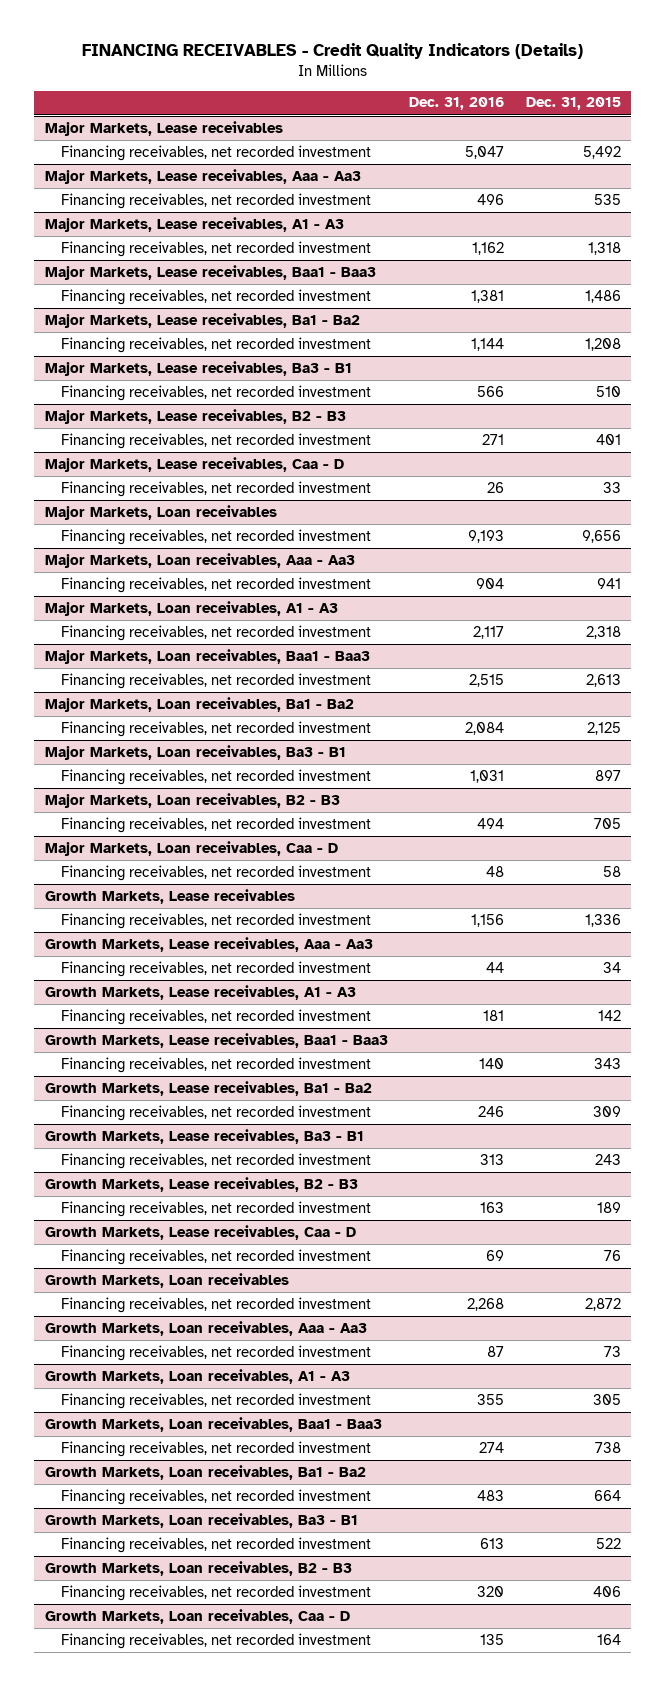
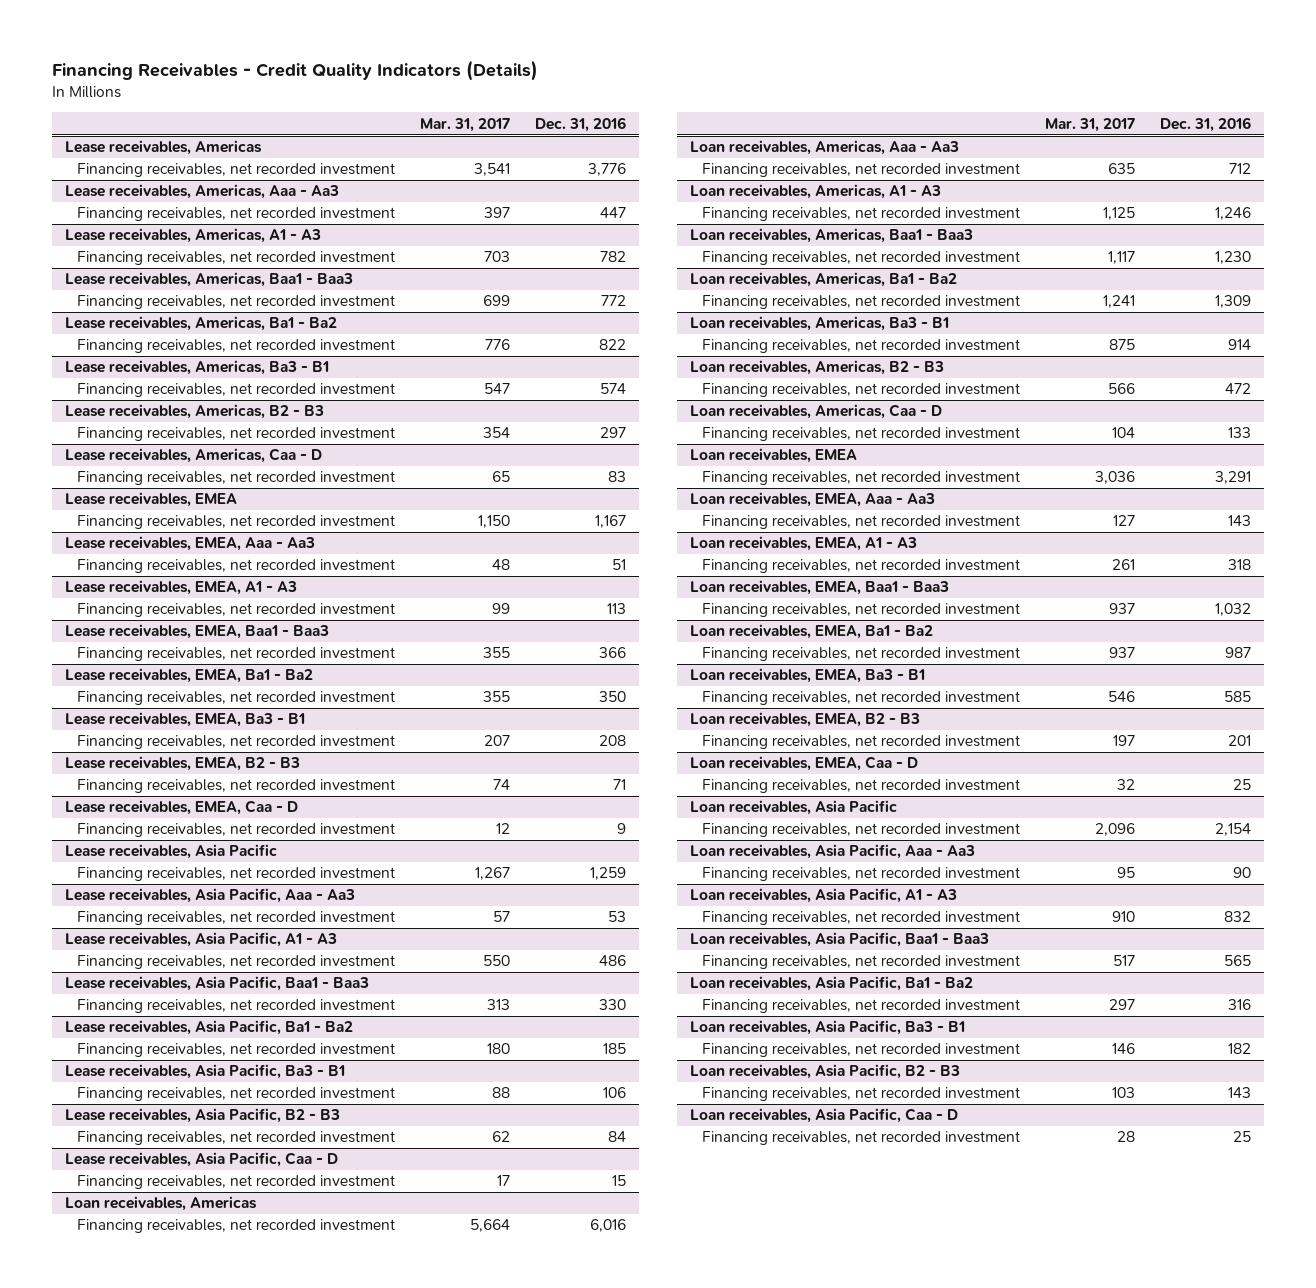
- FINANCING RECEIVABLES - Credit Quality Indicators (Details)
+ Financing Receivables - Credit Quality Indicators (Details)
- | Dec. 31, 2016 | Dec. 31, 2015
+ | Mar. 31, 2017 | Dec. 31, 2016
- Major Markets, Lease receivables
- Financing receivables, net recorded investment | 5,047 | 5,492
- Major Markets, Lease receivables, Aaa - Aa3
- Financing receivables, net recorded investment | 496 | 535
- Major Markets, Lease receivables, A1 - A3
- Financing receivables, net recorded investment | 1,162 | 1,318
- Major Markets, Lease receivables, Baa1 - Baa3
- Financing receivables, net recorded investment | 1,381 | 1,486
- Major Markets, Lease receivables, Ba1 - Ba2
- Financing receivables, net recorded investment | 1,144 | 1,208
- Major Markets, Lease receivables, Ba3 - B1
- Financing receivables, net recorded investment | 566 | 510
- Major Markets, Lease receivables, B2 - B3
- Financing receivables, net recorded investment | 271 | 401
- Major Markets, Lease receivables, Caa - D
- Financing receivables, net recorded investment | 26 | 33
- Major Markets, Loan receivables
- Financing receivables, net recorded investment | 9,193 | 9,656
- Major Markets, Loan receivables, Aaa - Aa3
- Financing receivables, net recorded investment | 904 | 941
- Major Markets, Loan receivables, A1 - A3
- Financing receivables, net recorded investment | 2,117 | 2,318
- Major Markets, Loan receivables, Baa1 - Baa3
- Financing receivables, net recorded investment | 2,515 | 2,613
- Major Markets, Loan receivables, Ba1 - Ba2
- Financing receivables, net recorded investment | 2,084 | 2,125
- Major Markets, Loan receivables, Ba3 - B1
- Financing receivables, net recorded investment | 1,031 | 897
- Major Markets, Loan receivables, B2 - B3
- Financing receivables, net recorded investment | 494 | 705
- Major Markets, Loan receivables, Caa - D
- Financing receivables, net recorded investment | 48 | 58
- Growth Markets, Lease receivables
- Financing receivables, net recorded investment | 1,156 | 1,336
- Growth Markets, Lease receivables, Aaa - Aa3
- Financing receivables, net recorded investment | 44 | 34
- Growth Markets, Lease receivables, A1 - A3
- Financing receivables, net recorded investment | 181 | 142
- Growth Markets, Lease receivables, Baa1 - Baa3
- Financing receivables, net recorded investment | 140 | 343
- Growth Markets, Lease receivables, Ba1 - Ba2
- Financing receivables, net recorded investment | 246 | 309
- Growth Markets, Lease receivables, Ba3 - B1
- Financing receivables, net recorded investment | 313 | 243
- Growth Markets, Lease receivables, B2 - B3
- Financing receivables, net recorded investment | 163 | 189
- Growth Markets, Lease receivables, Caa - D
- Financing receivables, net recorded investment | 69 | 76
- Growth Markets, Loan receivables
- Financing receivables, net recorded investment | 2,268 | 2,872
- Growth Markets, Loan receivables, Aaa - Aa3
- Financing receivables, net recorded investment | 87 | 73
- Growth Markets, Loan receivables, A1 - A3
- Financing receivables, net recorded investment | 355 | 305
- Growth Markets, Loan receivables, Baa1 - Baa3
- Financing receivables, net recorded investment | 274 | 738
- Growth Markets, Loan receivables, Ba1 - Ba2
- Financing receivables, net recorded investment | 483 | 664
- Growth Markets, Loan receivables, Ba3 - B1
- Financing receivables, net recorded investment | 613 | 522
- Growth Markets, Loan receivables, B2 - B3
- Financing receivables, net recorded investment | 320 | 406
- Growth Markets, Loan receivables, Caa - D
- Financing receivables, net recorded investment | 135 | 164
+ Lease receivables, Americas
+ Financing receivables, net recorded investment | 3,541 | 3,776
+ Lease receivables, Americas, Aaa - Aa3
+ Financing receivables, net recorded investment | 397 | 447
+ Lease receivables, Americas, A1 - A3
+ Financing receivables, net recorded investment | 703 | 782
+ Lease receivables, Americas, Baa1 - Baa3
+ Financing receivables, net recorded investment | 699 | 772
+ Lease receivables, Americas, Ba1 - Ba2
+ Financing receivables, net recorded investment | 776 | 822
+ Lease receivables, Americas, Ba3 - B1
+ Financing receivables, net recorded investment | 547 | 574
+ Lease receivables, Americas, B2 - B3
+ Financing receivables, net recorded investment | 354 | 297
+ Lease receivables, Americas, Caa - D
+ Financing receivables, net recorded investment | 65 | 83
+ Lease receivables, EMEA
+ Financing receivables, net recorded investment | 1,150 | 1,167
+ Lease receivables, EMEA, Aaa - Aa3
+ Financing receivables, net recorded investment | 48 | 51
+ Lease receivables, EMEA, A1 - A3
+ Financing receivables, net recorded investment | 99 | 113
+ Lease receivables, EMEA, Baa1 - Baa3
+ Financing receivables, net recorded investment | 355 | 366
+ Lease receivables, EMEA, Ba1 - Ba2
+ Financing receivables, net recorded investment | 355 | 350
+ Lease receivables, EMEA, Ba3 - B1
+ Financing receivables, net recorded investment | 207 | 208
+ Lease receivables, EMEA, B2 - B3
+ Financing receivables, net recorded investment | 74 | 71
+ Lease receivables, EMEA, Caa - D
+ Financing receivables, net recorded investment | 12 | 9
+ Lease receivables, Asia Pacific
+ Financing receivables, net recorded investment | 1,267 | 1,259
+ Lease receivables, Asia Pacific, Aaa - Aa3
+ Financing receivables, net recorded investment | 57 | 53
+ Lease receivables, Asia Pacific, A1 - A3
+ Financing receivables, net recorded investment | 550 | 486
+ Lease receivables, Asia Pacific, Baa1 - Baa3
+ Financing receivables, net recorded investment | 313 | 330
+ Lease receivables, Asia Pacific, Ba1 - Ba2
+ Financing receivables, net recorded investment | 180 | 185
+ Lease receivables, Asia Pacific, Ba3 - B1
+ Financing receivables, net recorded investment | 88 | 106
+ Lease receivables, Asia Pacific, B2 - B3
+ Financing receivables, net recorded investment | 62 | 84
+ Lease receivables, Asia Pacific, Caa - D
+ Financing receivables, net recorded investment | 17 | 15
+ Loan receivables, Americas
+ Financing receivables, net recorded investment | 5,664 | 6,016
+ Loan receivables, Americas, Aaa - Aa3
+ Financing receivables, net recorded investment | 635 | 712
+ Loan receivables, Americas, A1 - A3
+ Financing receivables, net recorded investment | 1,125 | 1,246
+ Loan receivables, Americas, Baa1 - Baa3
+ Financing receivables, net recorded investment | 1,117 | 1,230
+ Loan receivables, Americas, Ba1 - Ba2
+ Financing receivables, net recorded investment | 1,241 | 1,309
+ Loan receivables, Americas, Ba3 - B1
+ Financing receivables, net recorded investment | 875 | 914
+ Loan receivables, Americas, B2 - B3
+ Financing receivables, net recorded investment | 566 | 472
+ Loan receivables, Americas, Caa - D
+ Financing receivables, net recorded investment | 104 | 133
+ Loan receivables, EMEA
+ Financing receivables, net recorded investment | 3,036 | 3,291
+ Loan receivables, EMEA, Aaa - Aa3
+ Financing receivables, net recorded investment | 127 | 143
+ Loan receivables, EMEA, A1 - A3
+ Financing receivables, net recorded investment | 261 | 318
+ Loan receivables, EMEA, Baa1 - Baa3
+ Financing receivables, net recorded investment | 937 | 1,032
+ Loan receivables, EMEA, Ba1 - Ba2
+ Financing receivables, net recorded investment | 937 | 987
+ Loan receivables, EMEA, Ba3 - B1
+ Financing receivables, net recorded investment | 546 | 585
+ Loan receivables, EMEA, B2 - B3
+ Financing receivables, net recorded investment | 197 | 201
+ Loan receivables, EMEA, Caa - D
+ Financing receivables, net recorded investment | 32 | 25
+ Loan receivables, Asia Pacific
+ Financing receivables, net recorded investment | 2,096 | 2,154
+ Loan receivables, Asia Pacific, Aaa - Aa3
+ Financing receivables, net recorded investment | 95 | 90
+ Loan receivables, Asia Pacific, A1 - A3
+ Financing receivables, net recorded investment | 910 | 832
+ Loan receivables, Asia Pacific, Baa1 - Baa3
+ Financing receivables, net recorded investment | 517 | 565
+ Loan receivables, Asia Pacific, Ba1 - Ba2
+ Financing receivables, net recorded investment | 297 | 316
+ Loan receivables, Asia Pacific, Ba3 - B1
+ Financing receivables, net recorded investment | 146 | 182
+ Loan receivables, Asia Pacific, B2 - B3
+ Financing receivables, net recorded investment | 103 | 143
+ Loan receivables, Asia Pacific, Caa - D
+ Financing receivables, net recorded investment | 28 | 25

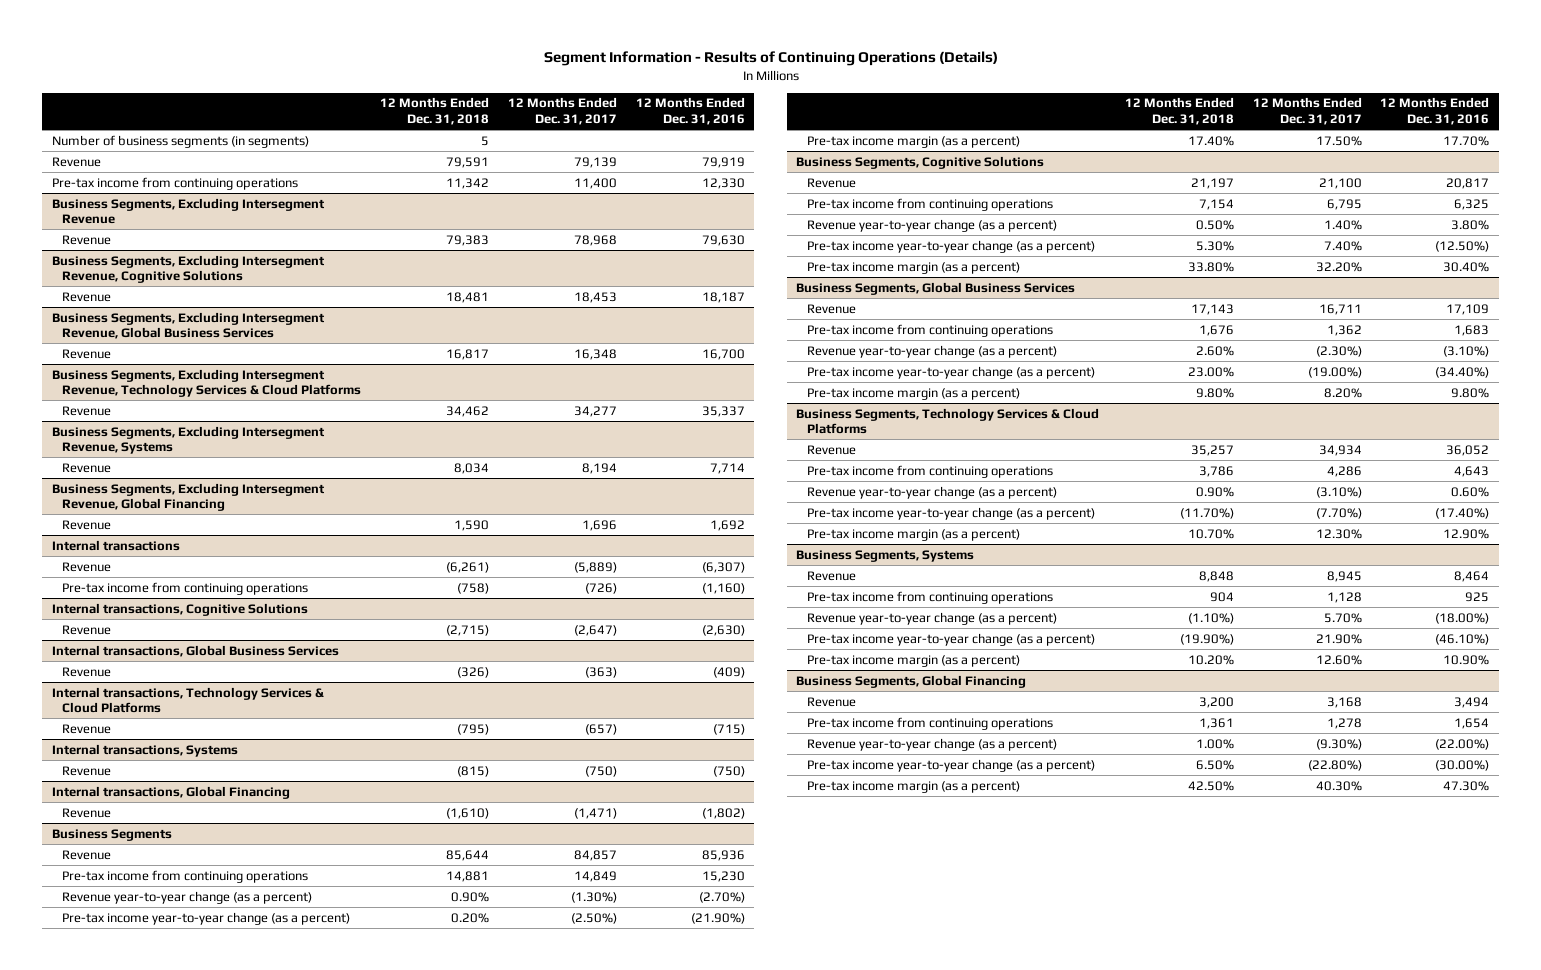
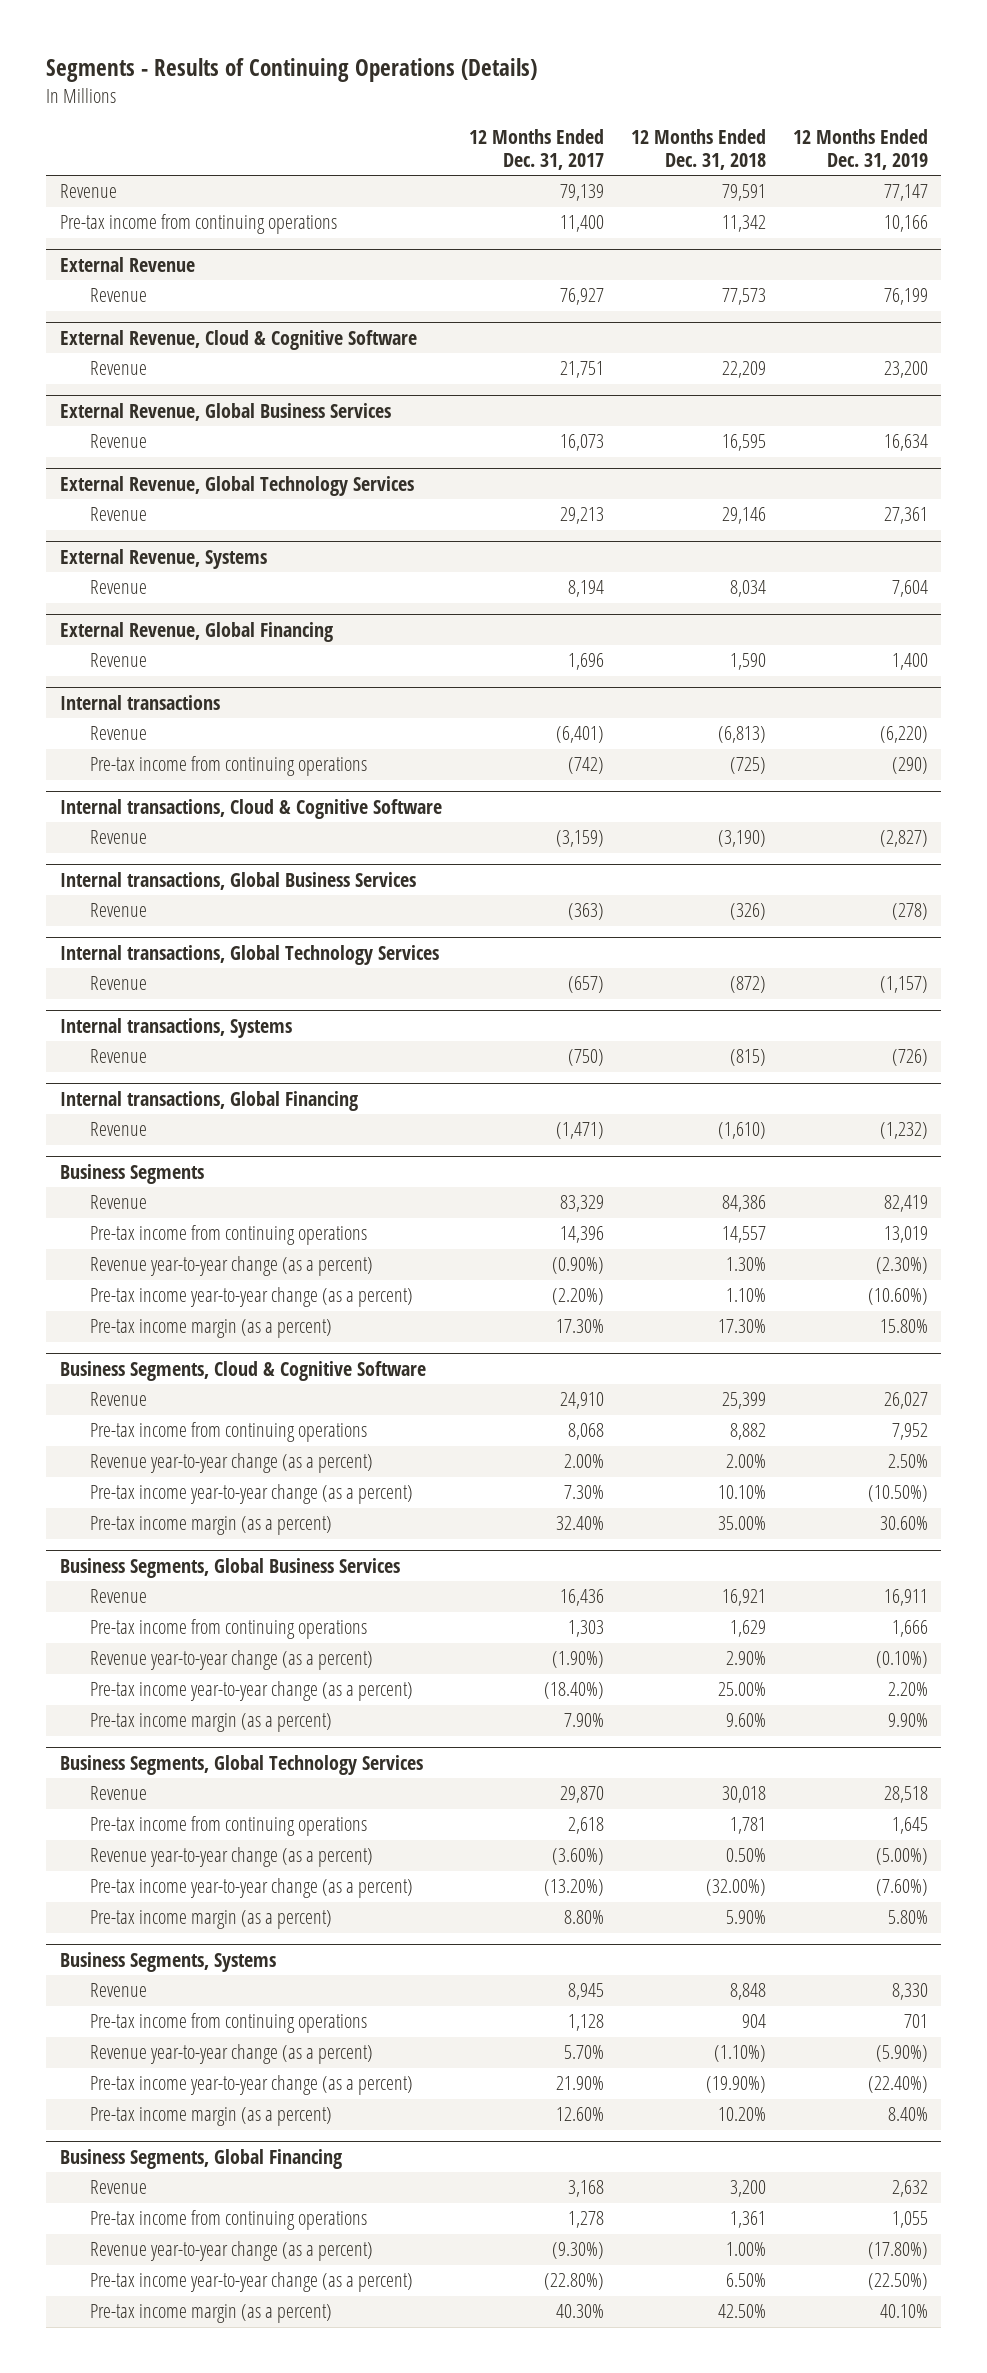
- Segment Information - Results of Continuing Operations (Details)
+ Segments - Results of Continuing Operations (Details)
- | 12 Months Ended Dec. 31, 2018 | 12 Months Ended Dec. 31, 2017 | 12 Months Ended Dec. 31, 2016
+ | 12 Months Ended Dec. 31, 2017 | 12 Months Ended Dec. 31, 2018 | 12 Months Ended Dec. 31, 2019
- Number of business segments (in segments) | 5 | |
- Business Segments, Excluding Intersegment Revenue
- Revenue | 79,383 | 78,968 | 79,630
- Business Segments, Excluding Intersegment Revenue, Cognitive Solutions
- Revenue | 18,481 | 18,453 | 18,187
- Business Segments, Excluding Intersegment Revenue, Global Business Services
- Revenue | 16,817 | 16,348 | 16,700
- Business Segments, Excluding Intersegment Revenue, Technology Services & Cloud Platforms
- Revenue | 34,462 | 34,277 | 35,337
- Business Segments, Excluding Intersegment Revenue, Systems
+ External Revenue
+ Revenue | 76,927 | 77,573 | 76,199
+ External Revenue, Cloud & Cognitive Software
+ Revenue | 21,751 | 22,209 | 23,200
+ External Revenue, Global Business Services
+ Revenue | 16,073 | 16,595 | 16,634
+ External Revenue, Global Technology Services
+ Revenue | 29,213 | 29,146 | 27,361
+ External Revenue, Systems
- Business Segments, Excluding Intersegment Revenue, Global Financing
+ External Revenue, Global Financing
@ Internal transactions
- Revenue | (6,261) | (5,889) | (6,307)
- Pre-tax income from continuing operations | (758) | (726) | (1,160)
- Internal transactions, Cognitive Solutions
- Revenue | (2,715) | (2,647) | (2,630)
@ Internal transactions
+ Revenue | (6,401) | (6,813) | (6,220)
+ Pre-tax income from continuing operations | (742) | (725) | (290)
+ Internal transactions, Cloud & Cognitive Software
+ Revenue | (3,159) | (3,190) | (2,827)
- Internal transactions, Technology Services & Cloud Platforms
- Revenue | (795) | (657) | (715)
+ Internal transactions, Global Technology Services
+ Revenue | (657) | (872) | (1,157)
@ Business Segments
- Revenue | 85,644 | 84,857 | 85,936
- Pre-tax income from continuing operations | 14,881 | 14,849 | 15,230
- Revenue year-to-year change (as a percent) | 0.90% | (1.30%) | (2.70%)
- Pre-tax income year-to-year change (as a percent) | 0.20% | (2.50%) | (21.90%)
- Pre-tax income margin (as a percent) | 17.40% | 17.50% | 17.70%
- Business Segments, Cognitive Solutions
- Revenue | 21,197 | 21,100 | 20,817
- Pre-tax income from continuing operations | 7,154 | 6,795 | 6,325
- Revenue year-to-year change (as a percent) | 0.50% | 1.40% | 3.80%
- Pre-tax income year-to-year change (as a percent) | 5.30% | 7.40% | (12.50%)
- Pre-tax income margin (as a percent) | 33.80% | 32.20% | 30.40%
@ Business Segments
+ Revenue | 83,329 | 84,386 | 82,419
+ Pre-tax income from continuing operations | 14,396 | 14,557 | 13,019
+ Revenue year-to-year change (as a percent) | (0.90%) | 1.30% | (2.30%)
+ Pre-tax income year-to-year change (as a percent) | (2.20%) | 1.10% | (10.60%)
+ Pre-tax income margin (as a percent) | 17.30% | 17.30% | 15.80%
+ Business Segments, Cloud & Cognitive Software
+ Revenue | 24,910 | 25,399 | 26,027
+ Pre-tax income from continuing operations | 8,068 | 8,882 | 7,952
+ Revenue year-to-year change (as a percent) | 2.00% | 2.00% | 2.50%
+ Pre-tax income year-to-year change (as a percent) | 7.30% | 10.10% | (10.50%)
+ Pre-tax income margin (as a percent) | 32.40% | 35.00% | 30.60%
@ Business Segments, Global Business Services
- Revenue | 17,143 | 16,711 | 17,109
- Pre-tax income from continuing operations | 1,676 | 1,362 | 1,683
- Revenue year-to-year change (as a percent) | 2.60% | (2.30%) | (3.10%)
- Pre-tax income year-to-year change (as a percent) | 23.00% | (19.00%) | (34.40%)
- Pre-tax income margin (as a percent) | 9.80% | 8.20% | 9.80%
- Business Segments, Technology Services & Cloud Platforms
- Revenue | 35,257 | 34,934 | 36,052
- Pre-tax income from continuing operations | 3,786 | 4,286 | 4,643
- Revenue year-to-year change (as a percent) | 0.90% | (3.10%) | 0.60%
- Pre-tax income year-to-year change (as a percent) | (11.70%) | (7.70%) | (17.40%)
- Pre-tax income margin (as a percent) | 10.70% | 12.30% | 12.90%
@ Business Segments, Global Business Services
+ Revenue | 16,436 | 16,921 | 16,911
+ Pre-tax income from continuing operations | 1,303 | 1,629 | 1,666
+ Revenue year-to-year change (as a percent) | (1.90%) | 2.90% | (0.10%)
+ Pre-tax income year-to-year change (as a percent) | (18.40%) | 25.00% | 2.20%
+ Pre-tax income margin (as a percent) | 7.90% | 9.60% | 9.90%
+ Business Segments, Global Technology Services
+ Revenue | 29,870 | 30,018 | 28,518
+ Pre-tax income from continuing operations | 2,618 | 1,781 | 1,645
+ Revenue year-to-year change (as a percent) | (3.60%) | 0.50% | (5.00%)
+ Pre-tax income year-to-year change (as a percent) | (13.20%) | (32.00%) | (7.60%)
+ Pre-tax income margin (as a percent) | 8.80% | 5.90% | 5.80%

